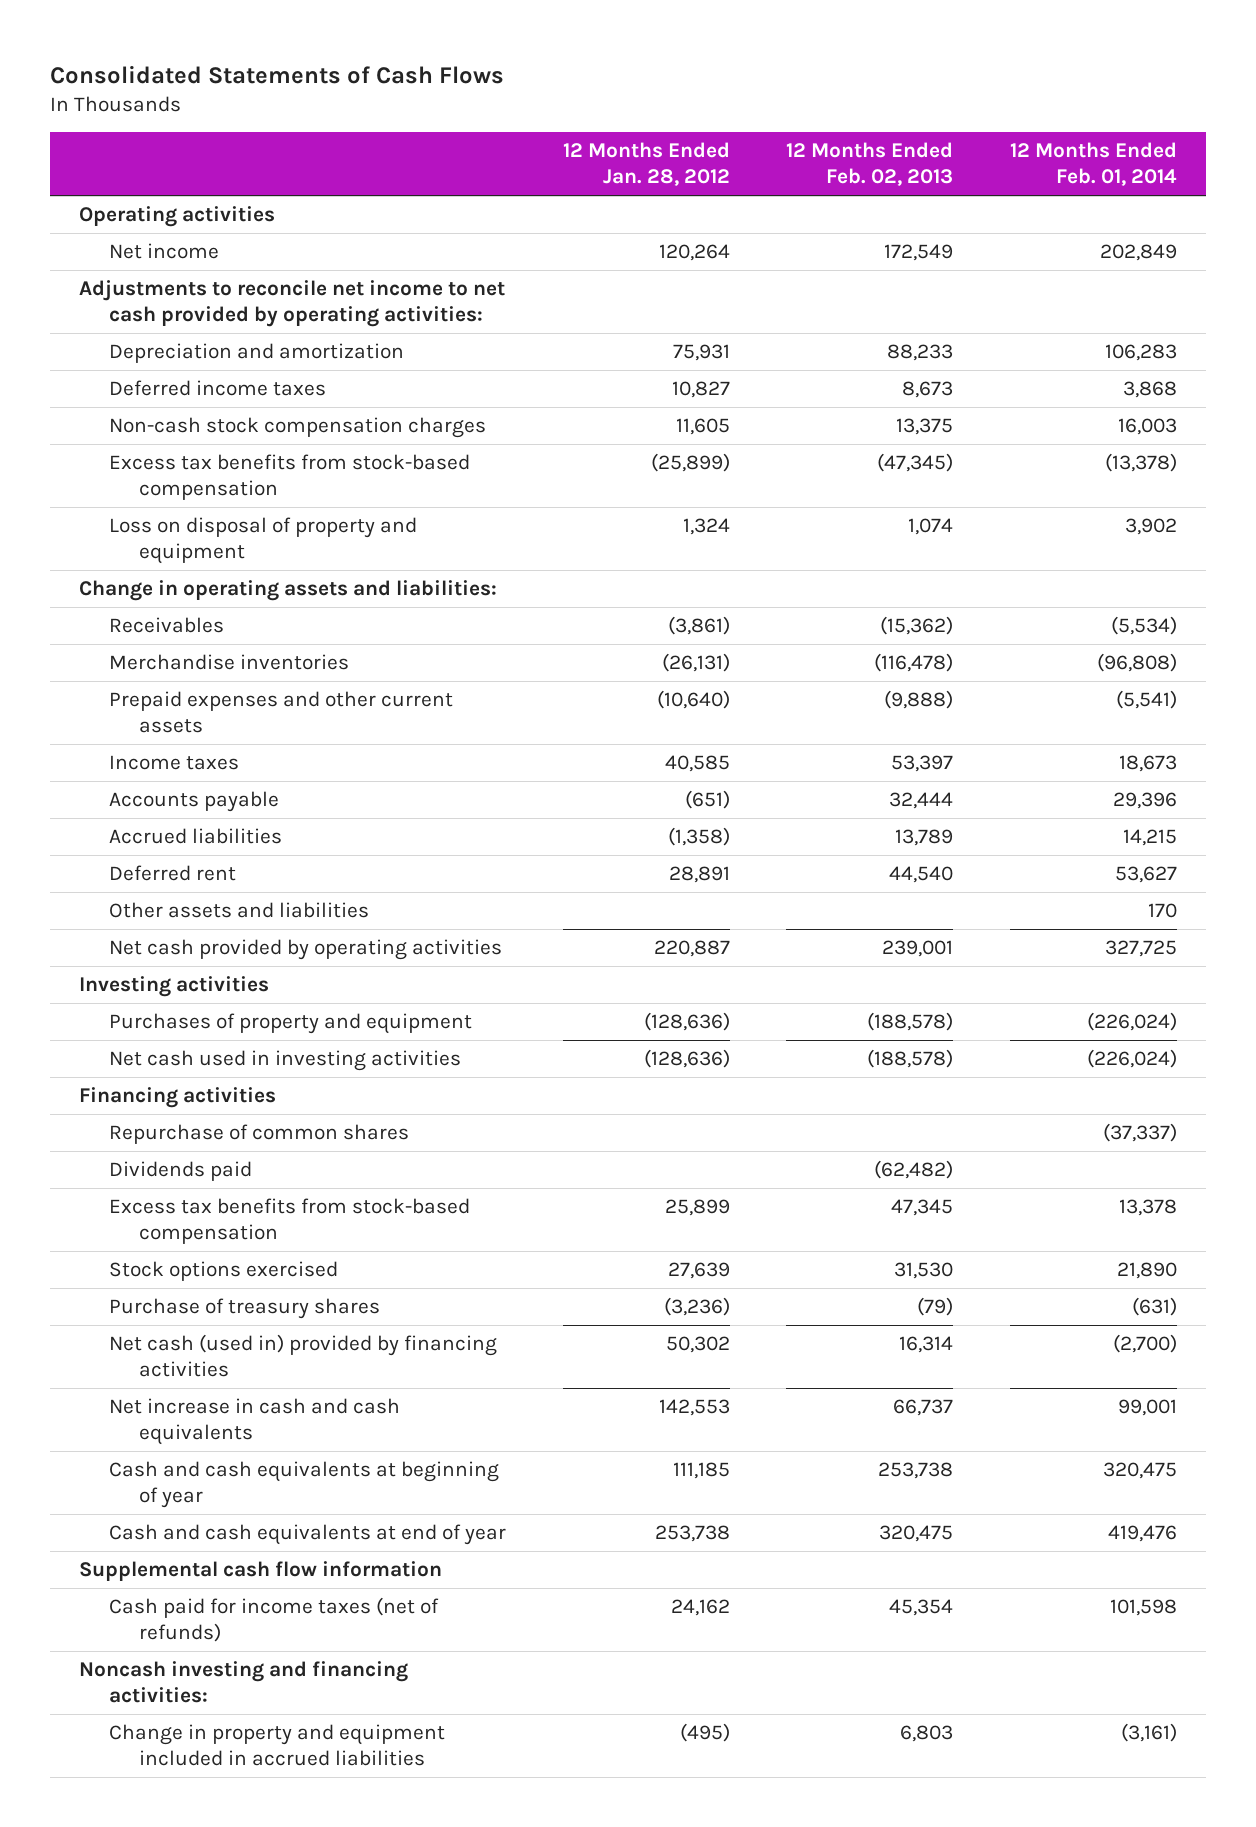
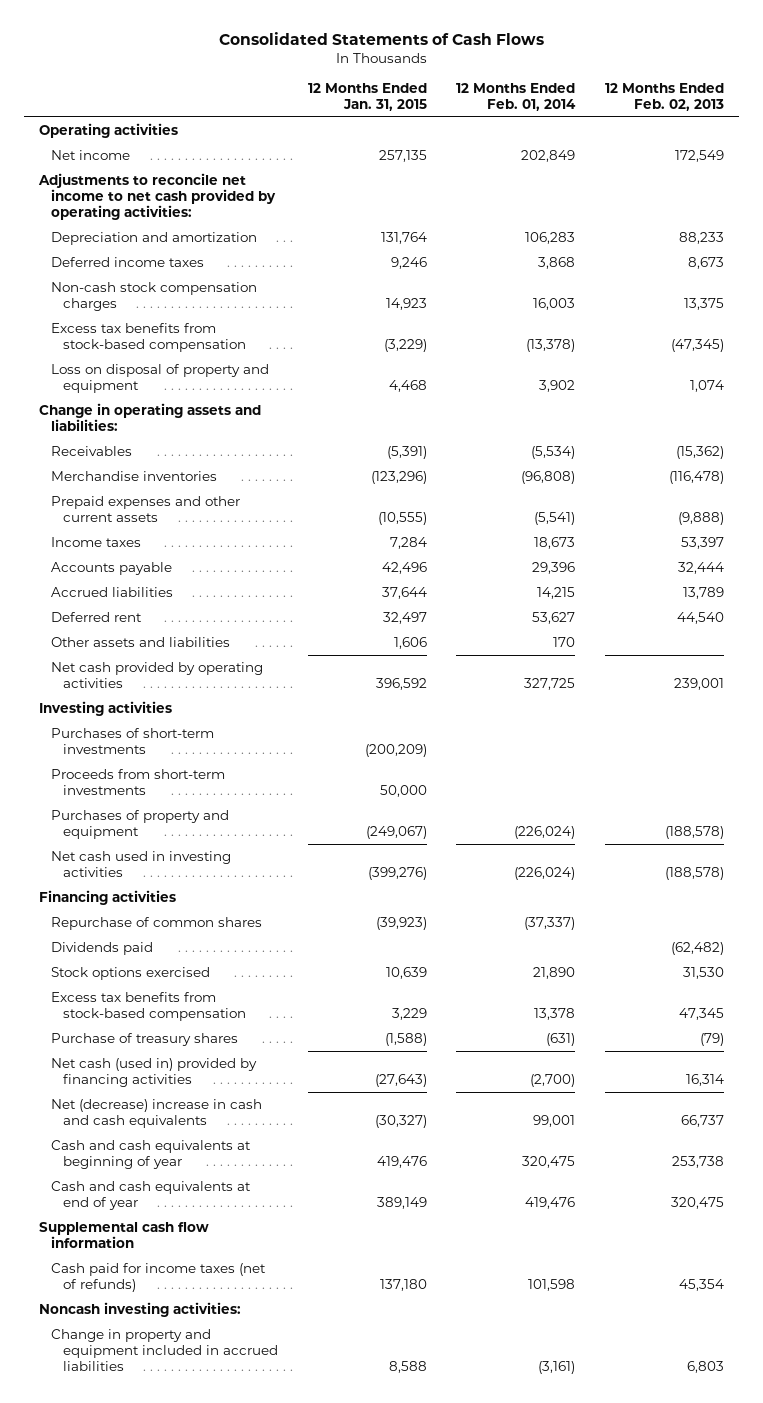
- | 12 Months Ended Jan. 28, 2012 | 12 Months Ended Feb. 02, 2013 | 12 Months Ended Feb. 01, 2014
+ | 12 Months Ended Jan. 31, 2015 | 12 Months Ended Feb. 01, 2014 | 12 Months Ended Feb. 02, 2013
+ Purchases of short-term investments | (200,209) | |
+ Proceeds from short-term investments | 50,000 | |
moved down: Excess tax benefits from stock-based compensation | 3,229 | 13,378 | 47,345
- Net increase in cash and cash equivalents | 142,553 | 66,737 | 99,001
+ Net (decrease) increase in cash and cash equivalents | (30,327) | 99,001 | 66,737
- Noncash investing and financing activities:
+ Noncash investing activities:

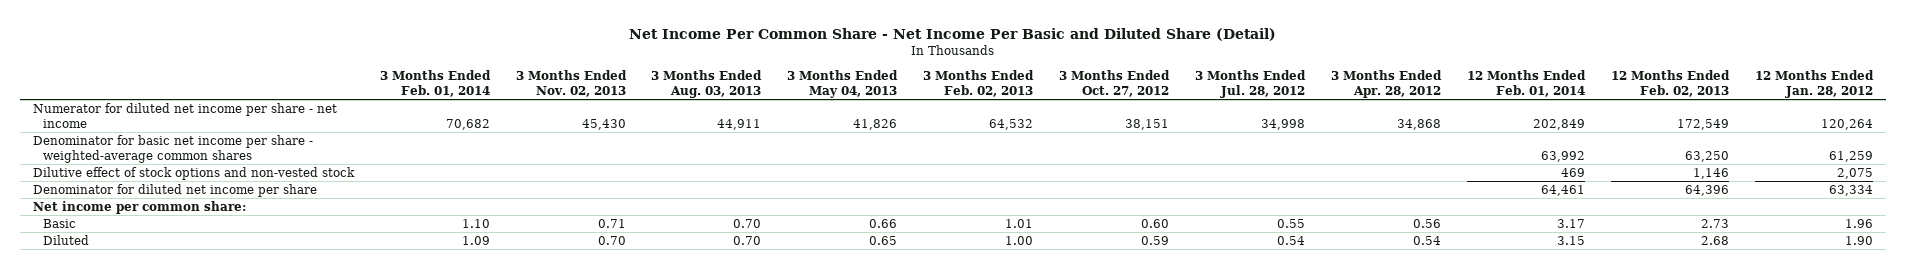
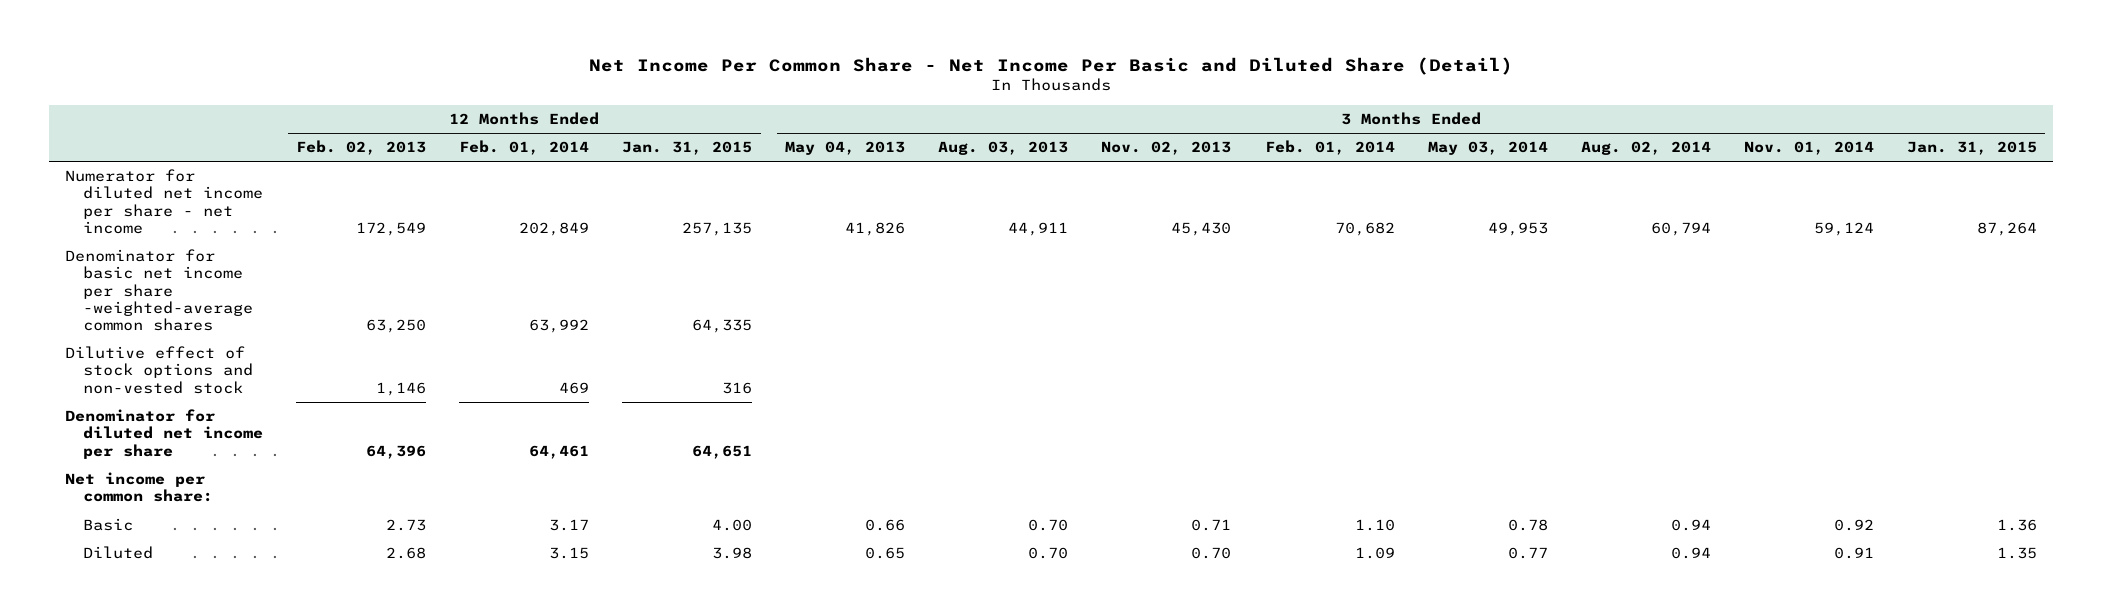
- | 3 Months Ended Feb. 01, 2014 | 3 Months Ended Nov. 02, 2013 | 3 Months Ended Aug. 03, 2013 | 3 Months Ended May 04, 2013 | 3 Months Ended Feb. 02, 2013 | 3 Months Ended Oct. 27, 2012 | 3 Months Ended Jul. 28, 2012 | 3 Months Ended Apr. 28, 2012 | 12 Months Ended Feb. 01, 2014 | 12 Months Ended Feb. 02, 2013 | 12 Months Ended Jan. 28, 2012
+ | 12 Months Ended Feb. 02, 2013 | 12 Months Ended Feb. 01, 2014 | 12 Months Ended Jan. 31, 2015 | 3 Months Ended May 04, 2013 | 3 Months Ended Aug. 03, 2013 | 3 Months Ended Nov. 02, 2013 | 3 Months Ended Feb. 01, 2014 | 3 Months Ended May 03, 2014 | 3 Months Ended Aug. 02, 2014 | 3 Months Ended Nov. 01, 2014 | 3 Months Ended Jan. 31, 2015
- Denominator for basic net income per share - weighted-average common shares | | | | | | | | | 63,992 | 63,250 | 61,259
+ Denominator for basic net income per share -weighted-average common shares | 63,250 | 63,992 | 64,335 | | | | | | | |

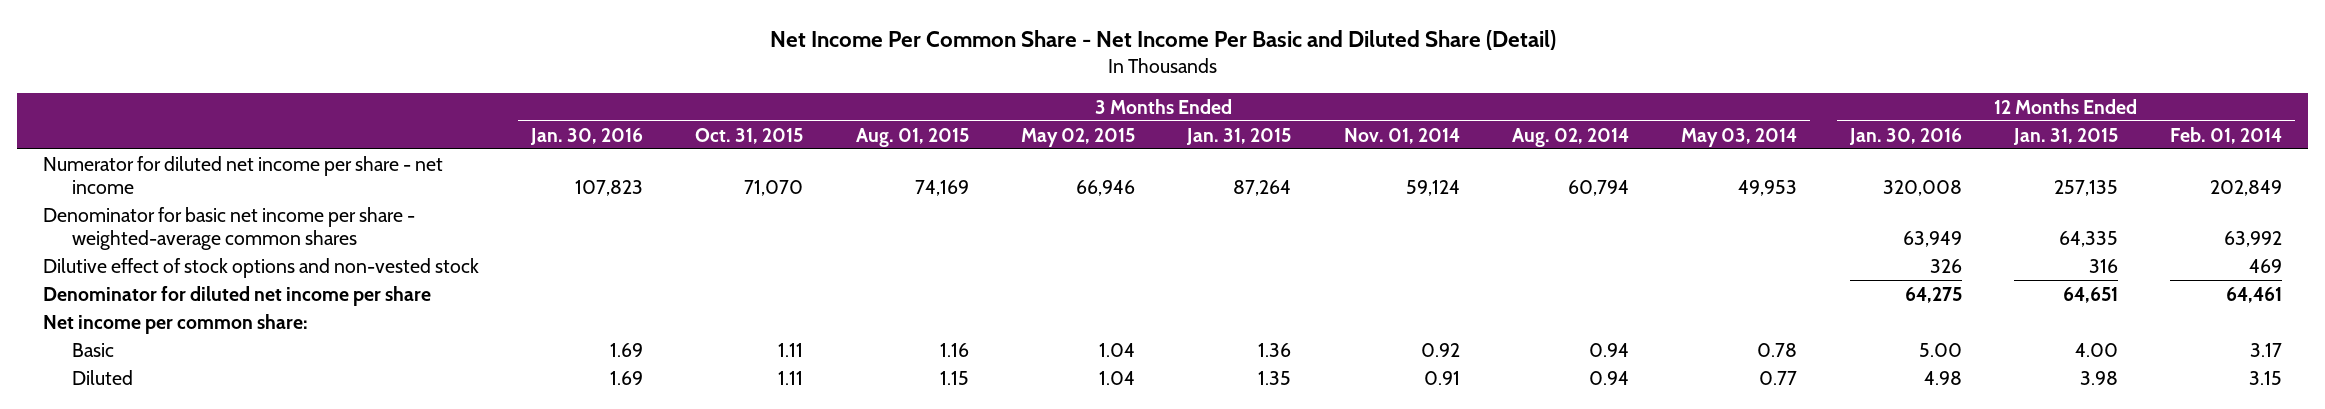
- | 12 Months Ended Feb. 02, 2013 | 12 Months Ended Feb. 01, 2014 | 12 Months Ended Jan. 31, 2015 | 3 Months Ended May 04, 2013 | 3 Months Ended Aug. 03, 2013 | 3 Months Ended Nov. 02, 2013 | 3 Months Ended Feb. 01, 2014 | 3 Months Ended May 03, 2014 | 3 Months Ended Aug. 02, 2014 | 3 Months Ended Nov. 01, 2014 | 3 Months Ended Jan. 31, 2015
+ | 3 Months Ended Jan. 30, 2016 | 3 Months Ended Oct. 31, 2015 | 3 Months Ended Aug. 01, 2015 | 3 Months Ended May 02, 2015 | 3 Months Ended Jan. 31, 2015 | 3 Months Ended Nov. 01, 2014 | 3 Months Ended Aug. 02, 2014 | 3 Months Ended May 03, 2014 | 12 Months Ended Jan. 30, 2016 | 12 Months Ended Jan. 31, 2015 | 12 Months Ended Feb. 01, 2014
- Denominator for basic net income per share -weighted-average common shares | 63,250 | 63,992 | 64,335 | | | | | | | |
+ Denominator for basic net income per share - weighted-average common shares | | | | | | | | | 63,949 | 64,335 | 63,992

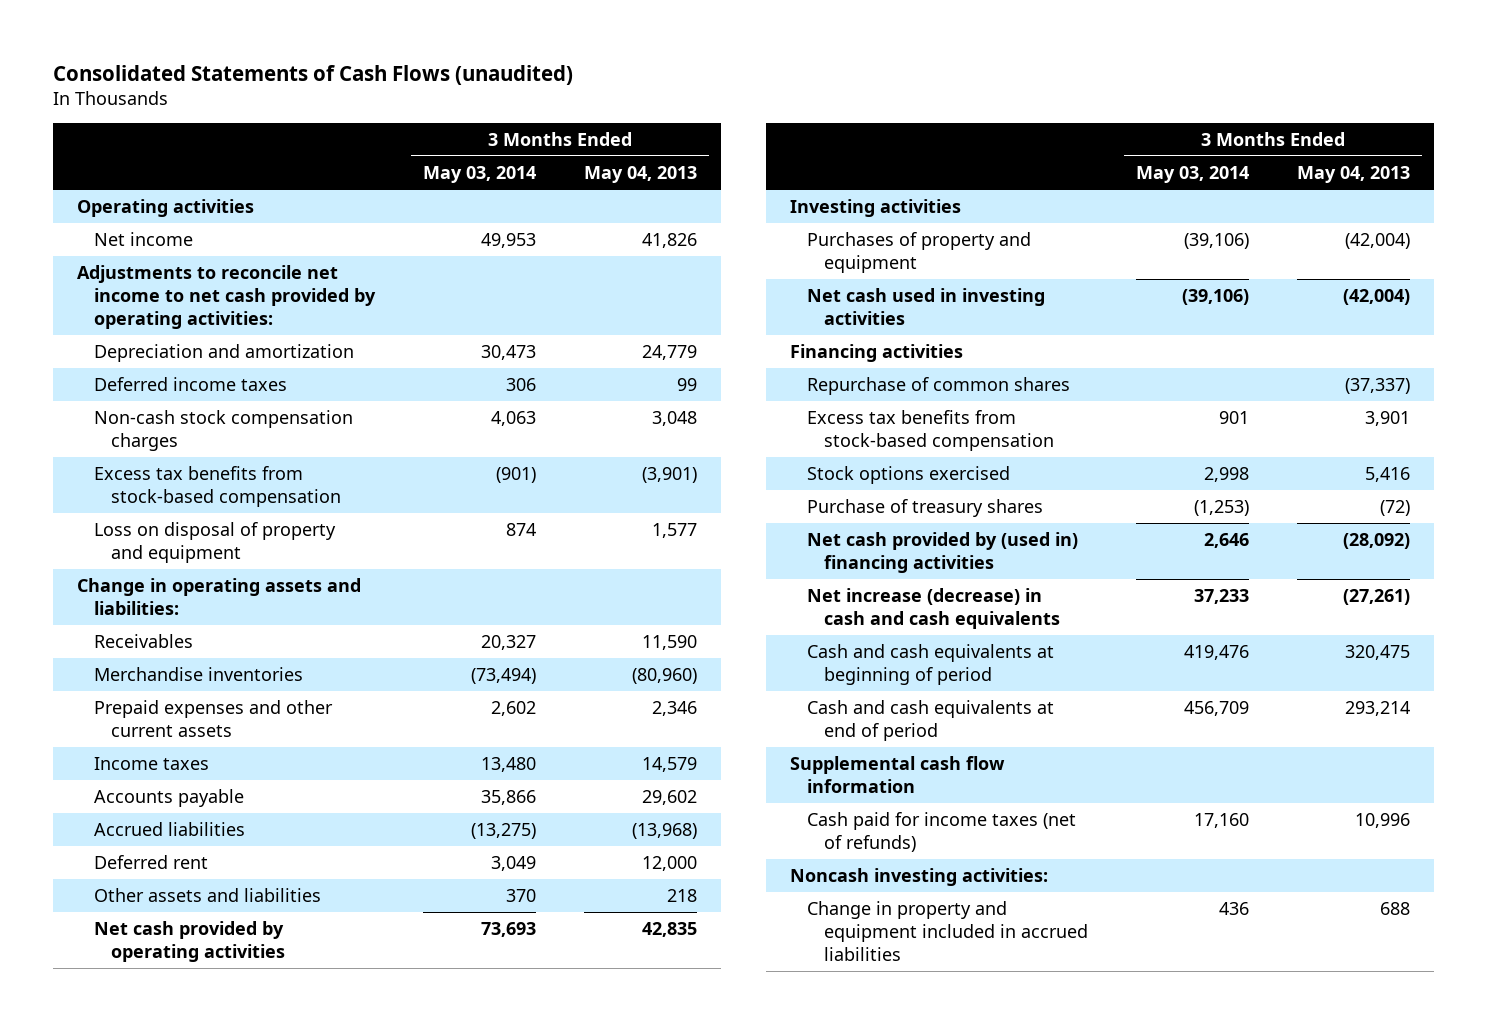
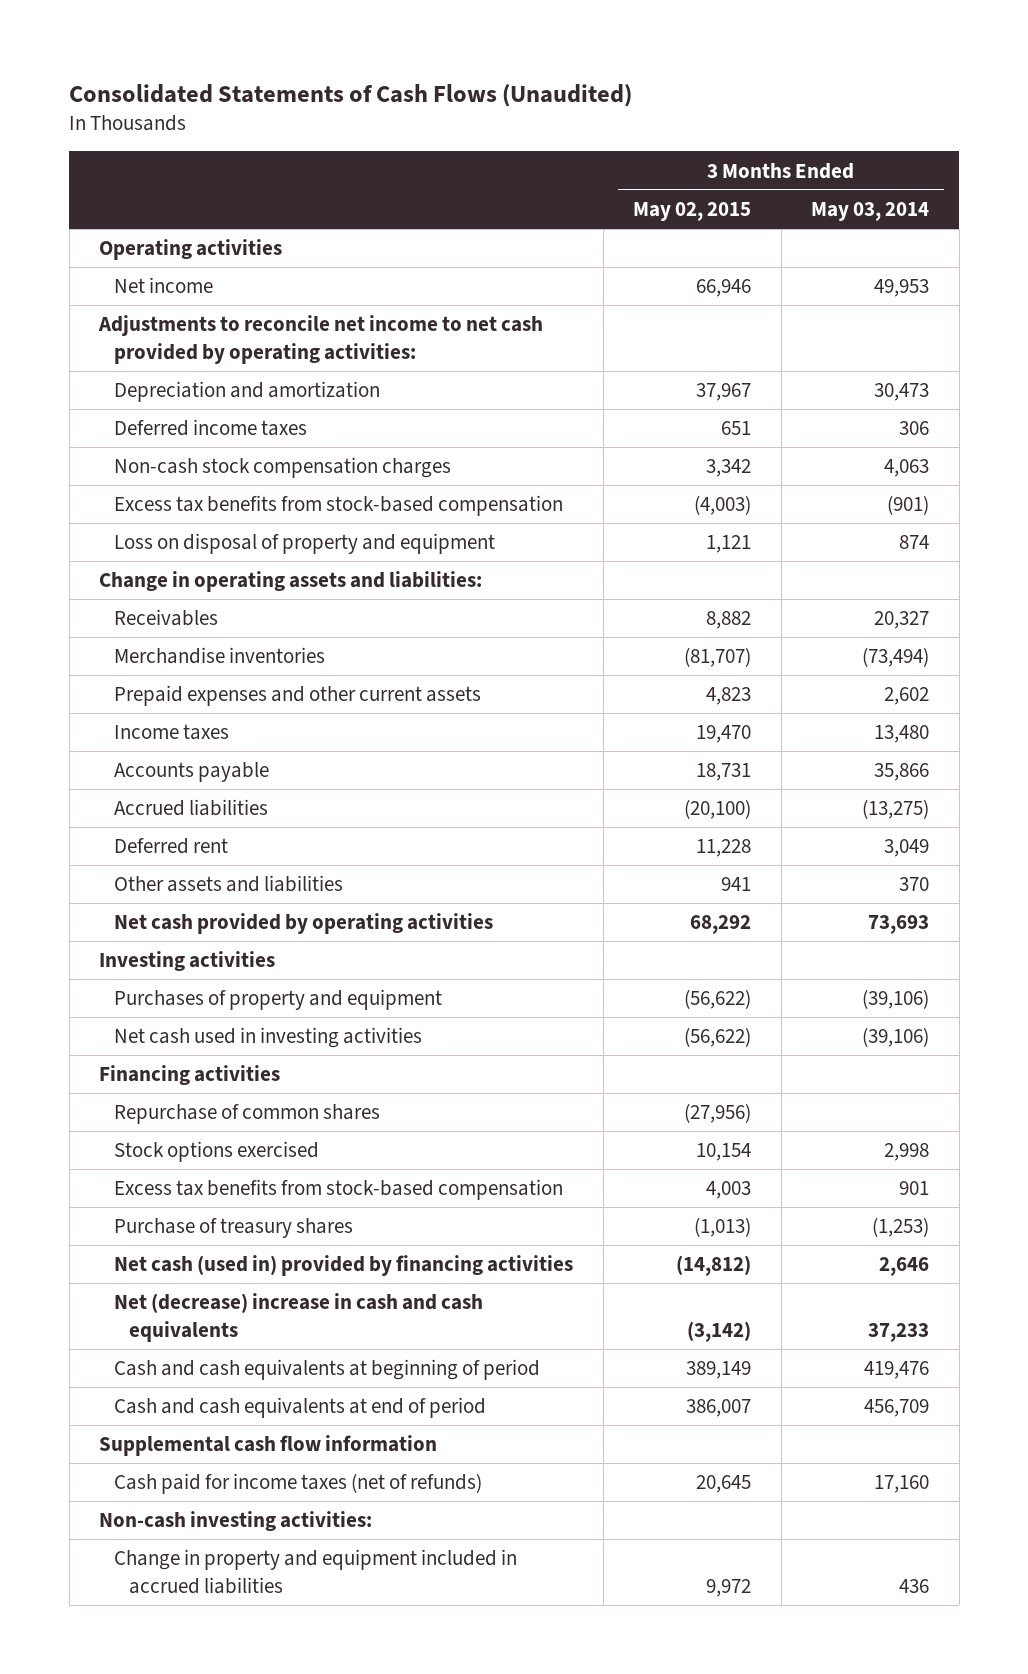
- Consolidated Statements of Cash Flows (unaudited)
+ Consolidated Statements of Cash Flows (Unaudited)
- | 3 Months Ended May 03, 2014 | 3 Months Ended May 04, 2013
+ | 3 Months Ended May 02, 2015 | 3 Months Ended May 03, 2014
moved down: Excess tax benefits from stock-based compensation | 4,003 | 901
- Net cash provided by (used in) financing activities | 2,646 | (28,092)
- Net increase (decrease) in cash and cash equivalents | 37,233 | (27,261)
+ Net cash (used in) provided by financing activities | (14,812) | 2,646
+ Net (decrease) increase in cash and cash equivalents | (3,142) | 37,233
- Noncash investing activities:
+ Non-cash investing activities:

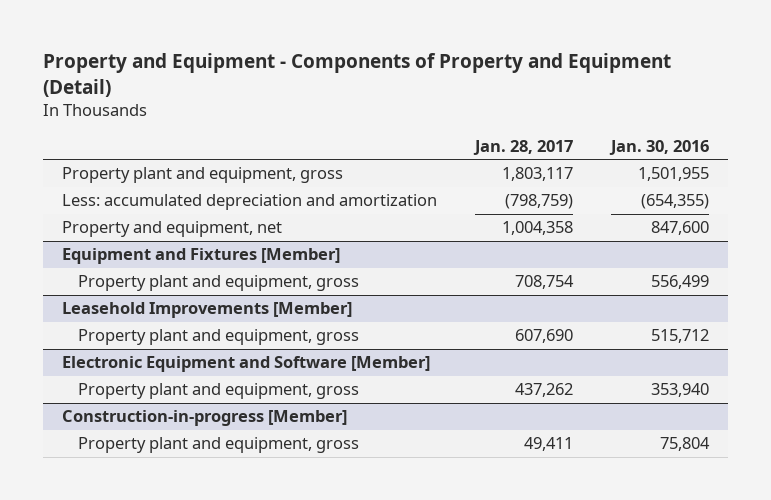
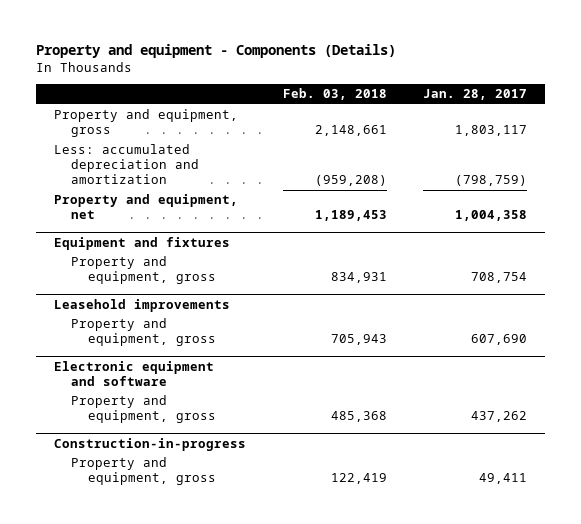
- Property and Equipment - Components of Property and Equipment (Detail)
+ Property and equipment - Components (Details)
- | Jan. 28, 2017 | Jan. 30, 2016
+ | Feb. 03, 2018 | Jan. 28, 2017
- Property plant and equipment, gross | 1,803,117 | 1,501,955
+ Property and equipment, gross | 2,148,661 | 1,803,117
- Equipment and Fixtures [Member]
- Property plant and equipment, gross | 708,754 | 556,499
- Leasehold Improvements [Member]
- Property plant and equipment, gross | 607,690 | 515,712
- Electronic Equipment and Software [Member]
- Property plant and equipment, gross | 437,262 | 353,940
- Construction-in-progress [Member]
- Property plant and equipment, gross | 49,411 | 75,804
+ Equipment and fixtures
+ Property and equipment, gross | 834,931 | 708,754
+ Leasehold improvements
+ Property and equipment, gross | 705,943 | 607,690
+ Electronic equipment and software
+ Property and equipment, gross | 485,368 | 437,262
+ Construction-in-progress
+ Property and equipment, gross | 122,419 | 49,411

